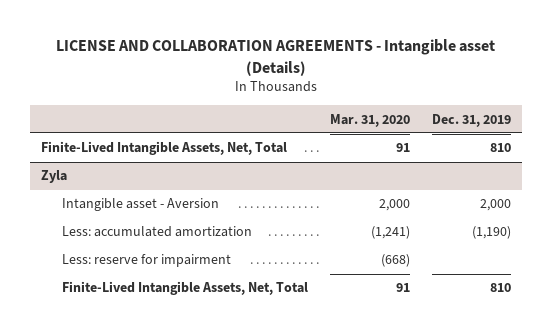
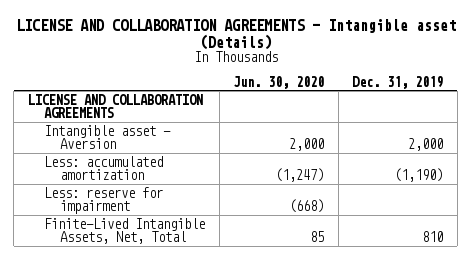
- | Mar. 31, 2020 | Dec. 31, 2019
+ | Jun. 30, 2020 | Dec. 31, 2019
- Finite-Lived Intangible Assets, Net, Total | 91 | 810
- Zyla
+ LICENSE AND COLLABORATION AGREEMENTS

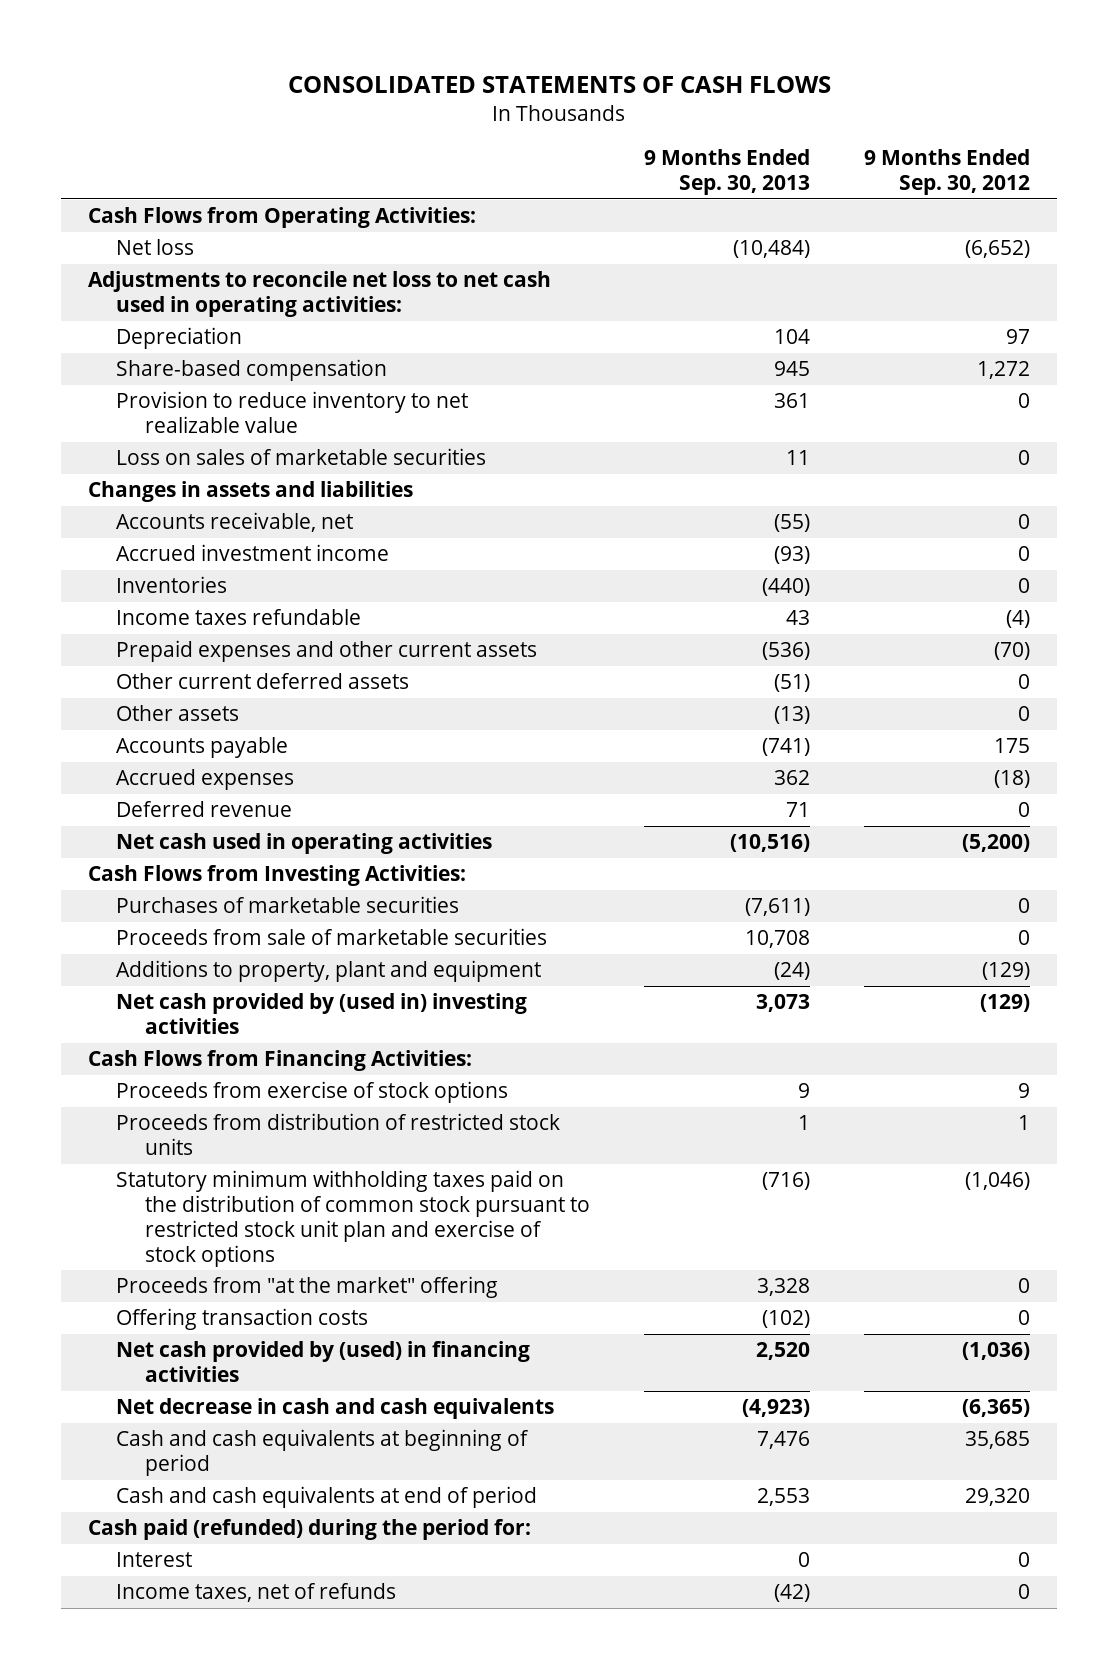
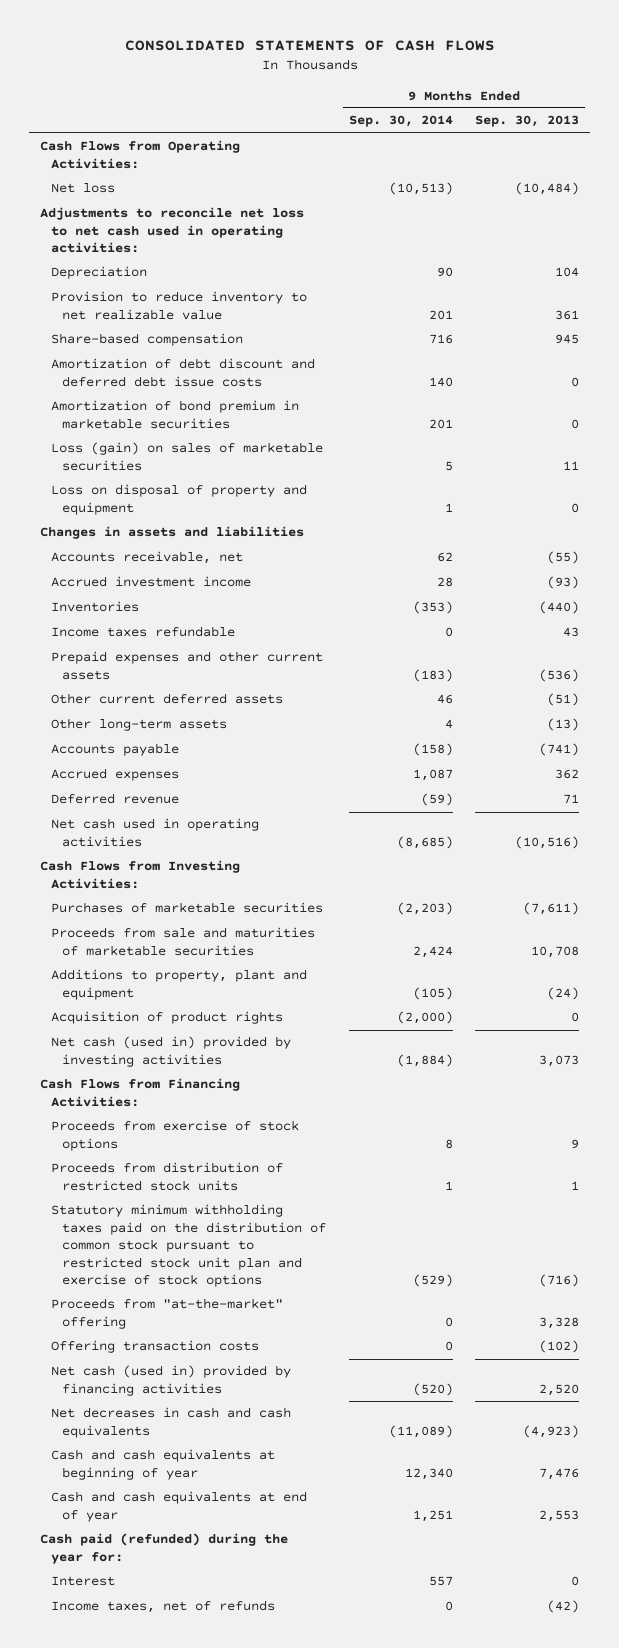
- | 9 Months Ended Sep. 30, 2013 | 9 Months Ended Sep. 30, 2012
+ | 9 Months Ended Sep. 30, 2014 | 9 Months Ended Sep. 30, 2013
- Loss on sales of marketable securities | 11 | 0
moved down: Share-based compensation | 716 | 945
+ Amortization of debt discount and deferred debt issue costs | 140 | 0
+ Amortization of bond premium in marketable securities | 201 | 0
+ Loss (gain) on sales of marketable securities | 5 | 11
+ Loss on disposal of property and equipment | 1 | 0
- Other assets | (13) | 0
+ Other long-term assets | 4 | (13)
- Proceeds from sale of marketable securities | 10,708 | 0
+ Proceeds from sale and maturities of marketable securities | 2,424 | 10,708
- Net cash provided by (used in) investing activities | 3,073 | (129)
+ Acquisition of product rights | (2,000) | 0
+ Net cash (used in) provided by investing activities | (1,884) | 3,073
- Proceeds from "at the market" offering | 3,328 | 0
+ Proceeds from "at-the-market" offering | 0 | 3,328
- Net cash provided by (used) in financing activities | 2,520 | (1,036)
- Net decrease in cash and cash equivalents | (4,923) | (6,365)
- Cash and cash equivalents at beginning of period | 7,476 | 35,685
- Cash and cash equivalents at end of period | 2,553 | 29,320
- Cash paid (refunded) during the period for:
+ Net cash (used in) provided by financing activities | (520) | 2,520
+ Net decreases in cash and cash equivalents | (11,089) | (4,923)
+ Cash and cash equivalents at beginning of year | 12,340 | 7,476
+ Cash and cash equivalents at end of year | 1,251 | 2,553
+ Cash paid (refunded) during the year for:

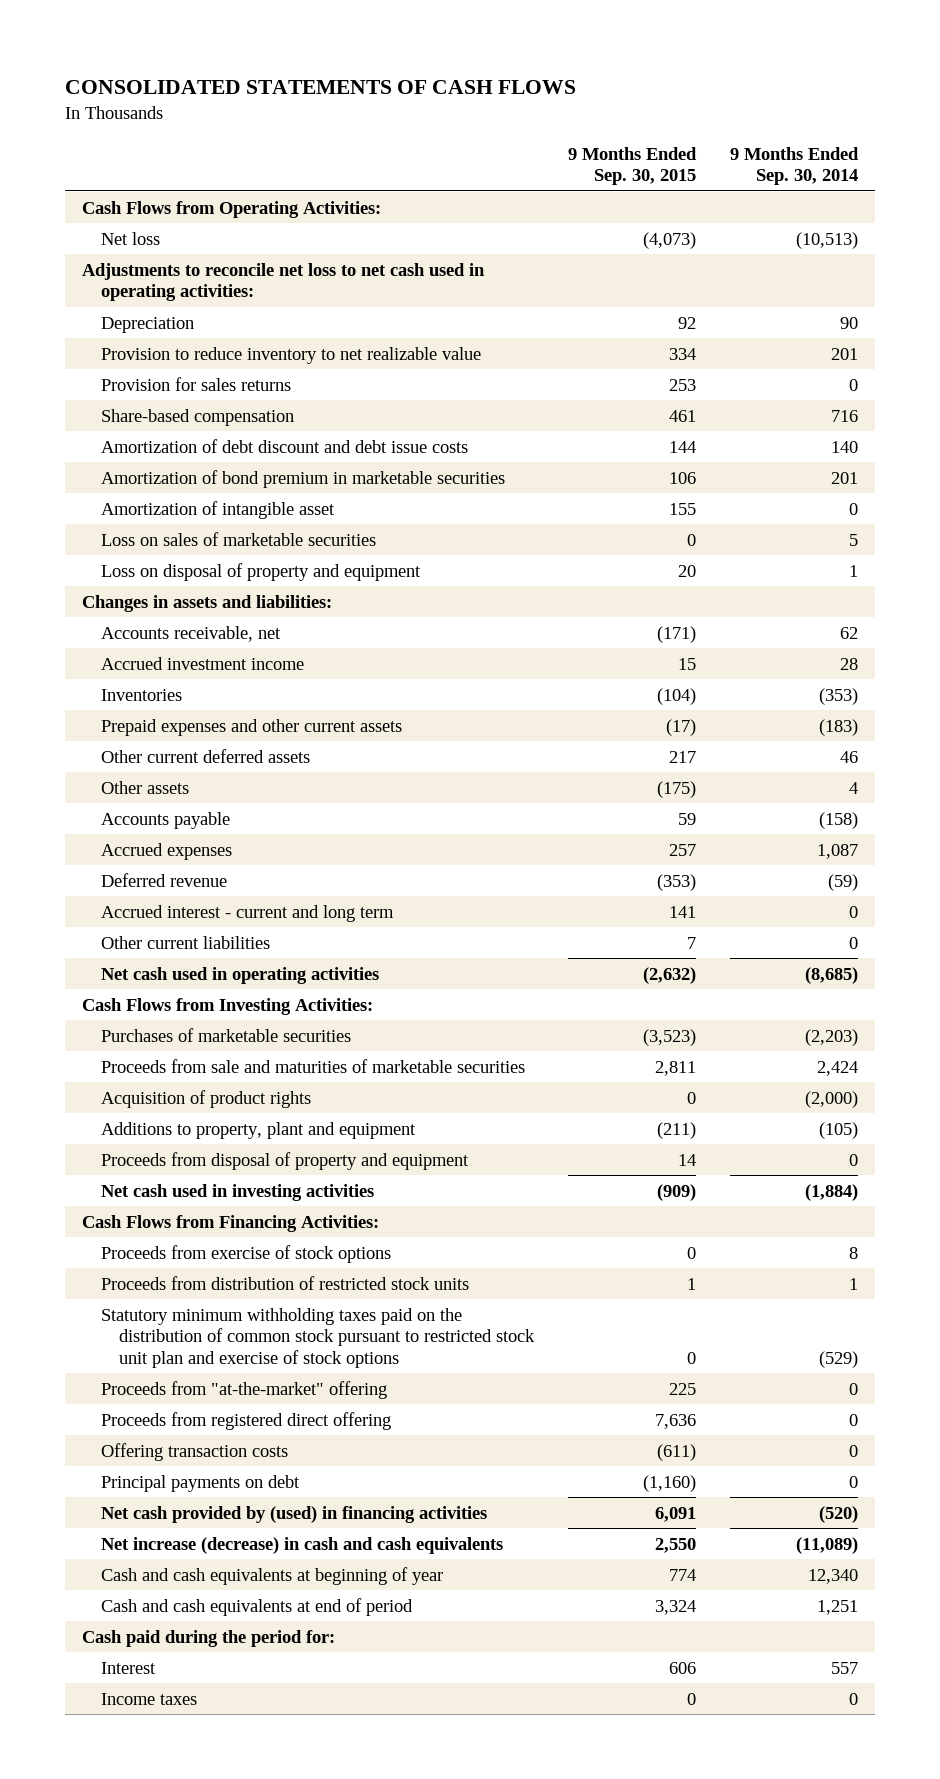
- | 9 Months Ended Sep. 30, 2014 | 9 Months Ended Sep. 30, 2013
+ | 9 Months Ended Sep. 30, 2015 | 9 Months Ended Sep. 30, 2014
+ Provision for sales returns | 253 | 0
- Amortization of debt discount and deferred debt issue costs | 140 | 0
+ Amortization of debt discount and debt issue costs | 144 | 140
- Loss (gain) on sales of marketable securities | 5 | 11
+ Amortization of intangible asset | 155 | 0
+ Loss on sales of marketable securities | 0 | 5
- Changes in assets and liabilities
+ Changes in assets and liabilities:
- Income taxes refundable | 0 | 43
- Other long-term assets | 4 | (13)
+ Other assets | (175) | 4
+ Accrued interest - current and long term | 141 | 0
+ Other current liabilities | 7 | 0
- Net cash (used in) provided by investing activities | (1,884) | 3,073
moved down: Additions to property, plant and equipment | (211) | (105)
+ Proceeds from disposal of property and equipment | 14 | 0
+ Net cash used in investing activities | (909) | (1,884)
+ Proceeds from registered direct offering | 7,636 | 0
- Net cash (used in) provided by financing activities | (520) | 2,520
- Net decreases in cash and cash equivalents | (11,089) | (4,923)
+ Principal payments on debt | (1,160) | 0
+ Net cash provided by (used) in financing activities | 6,091 | (520)
+ Net increase (decrease) in cash and cash equivalents | 2,550 | (11,089)
- Cash and cash equivalents at end of year | 1,251 | 2,553
- Cash paid (refunded) during the year for:
+ Cash and cash equivalents at end of period | 3,324 | 1,251
+ Cash paid during the period for:
- Income taxes, net of refunds | 0 | (42)
+ Income taxes | 0 | 0

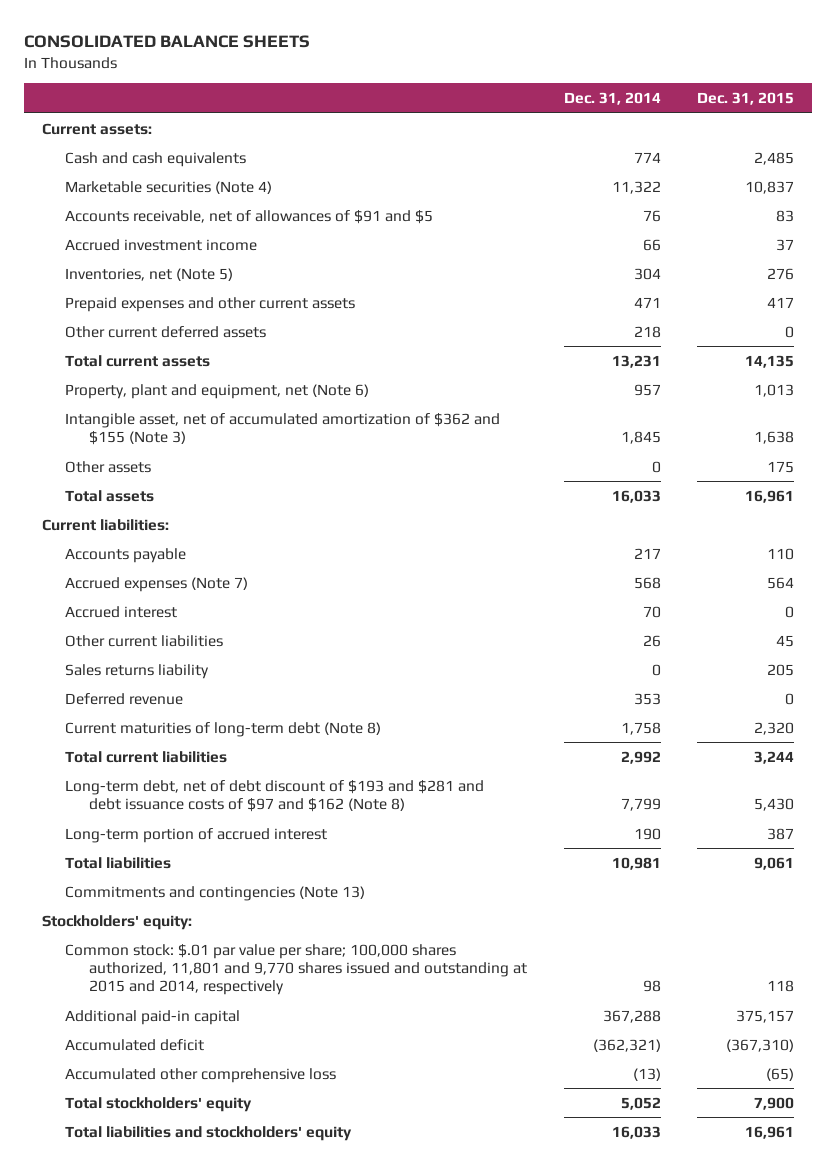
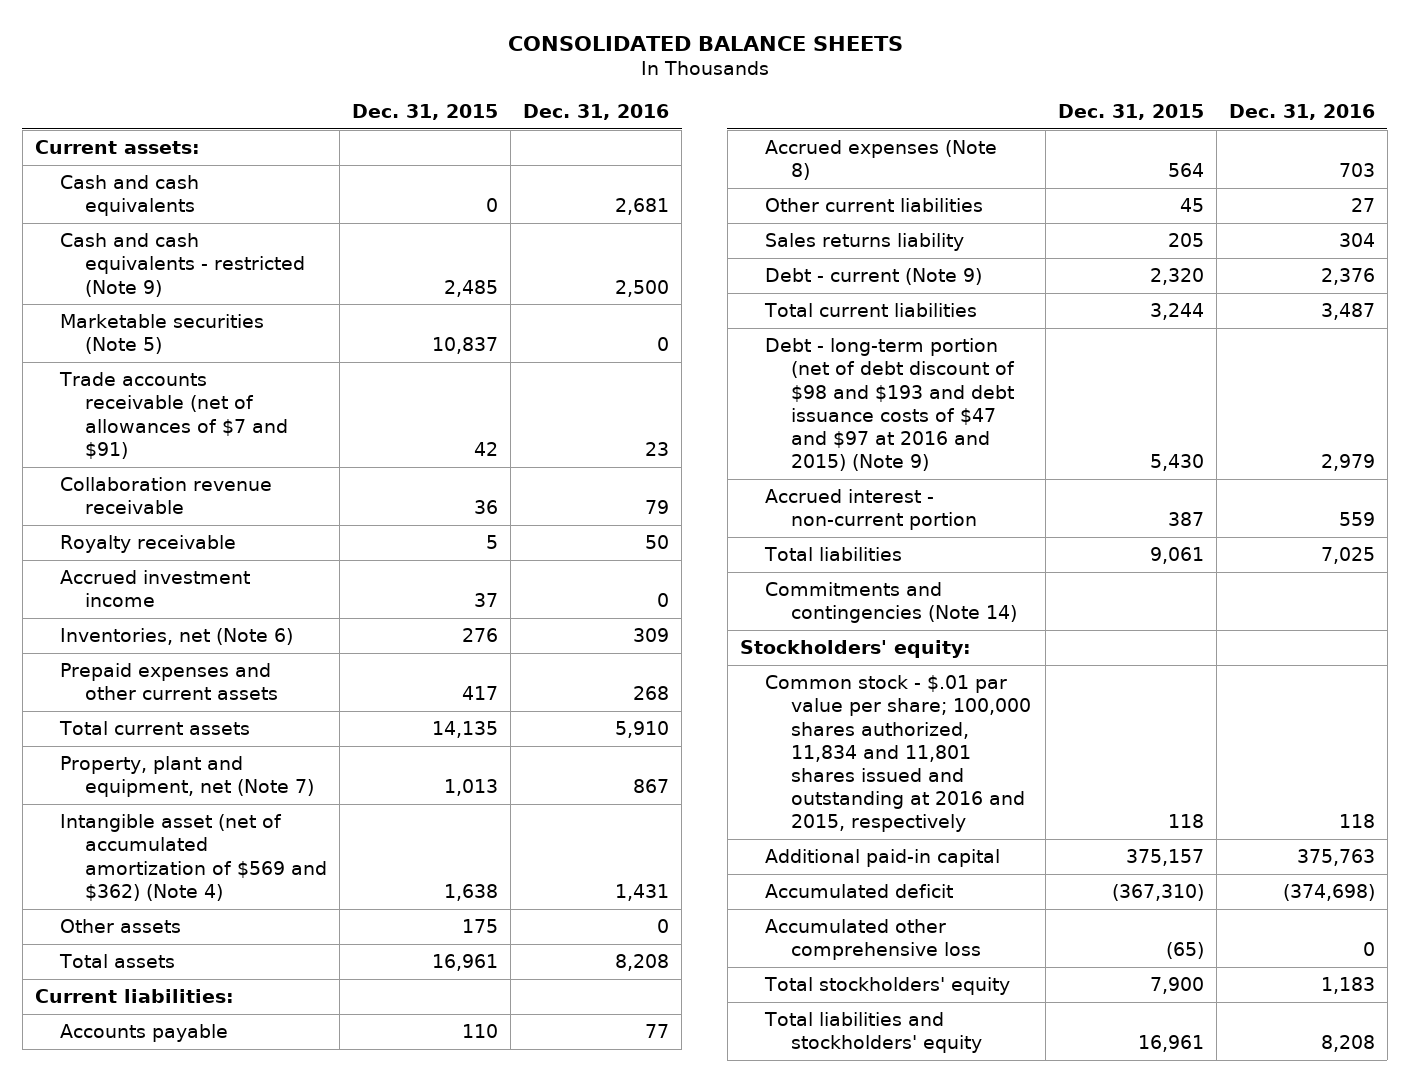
- | Dec. 31, 2014 | Dec. 31, 2015
+ | Dec. 31, 2015 | Dec. 31, 2016
- Cash and cash equivalents | 774 | 2,485
- Marketable securities (Note 4) | 11,322 | 10,837
- Accounts receivable, net of allowances of $91 and $5 | 76 | 83
+ Cash and cash equivalents | 0 | 2,681
+ Cash and cash equivalents - restricted (Note 9) | 2,485 | 2,500
+ Marketable securities (Note 5) | 10,837 | 0
+ Trade accounts receivable (net of allowances of $7 and $91) | 42 | 23
+ Collaboration revenue receivable | 36 | 79
+ Royalty receivable | 5 | 50
- Inventories, net (Note 5) | 304 | 276
+ Inventories, net (Note 6) | 276 | 309
- Other current deferred assets | 218 | 0
- Property, plant and equipment, net (Note 6) | 957 | 1,013
- Intangible asset, net of accumulated amortization of $362 and $155 (Note 3) | 1,845 | 1,638
+ Property, plant and equipment, net (Note 7) | 1,013 | 867
+ Intangible asset (net of accumulated amortization of $569 and $362) (Note 4) | 1,638 | 1,431
- Accrued expenses (Note 7) | 568 | 564
- Accrued interest | 70 | 0
+ Accrued expenses (Note 8) | 564 | 703
- Deferred revenue | 353 | 0
- Current maturities of long-term debt (Note 8) | 1,758 | 2,320
+ Debt - current (Note 9) | 2,320 | 2,376
- Long-term debt, net of debt discount of $193 and $281 and debt issuance costs of $97 and $162 (Note 8) | 7,799 | 5,430
- Long-term portion of accrued interest | 190 | 387
+ Debt - long-term portion (net of debt discount of $98 and $193 and debt issuance costs of $47 and $97 at 2016 and 2015) (Note 9) | 5,430 | 2,979
+ Accrued interest - non-current portion | 387 | 559
- Commitments and contingencies (Note 13)
+ Commitments and contingencies (Note 14)
- Common stock: $.01 par value per share; 100,000 shares authorized, 11,801 and 9,770 shares issued and outstanding at 2015 and 2014, respectively | 98 | 118
+ Common stock - $.01 par value per share; 100,000 shares authorized, 11,834 and 11,801 shares issued and outstanding at 2016 and 2015, respectively | 118 | 118

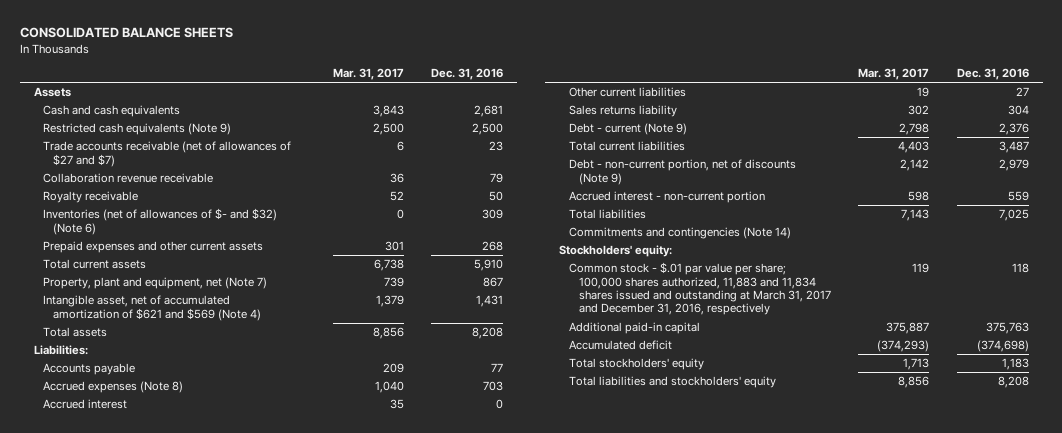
- | Dec. 31, 2015 | Dec. 31, 2016
+ | Mar. 31, 2017 | Dec. 31, 2016
- Current assets:
+ Assets
- Cash and cash equivalents - restricted (Note 9) | 2,485 | 2,500
- Marketable securities (Note 5) | 10,837 | 0
- Trade accounts receivable (net of allowances of $7 and $91) | 42 | 23
+ Restricted cash equivalents (Note 9) | 2,500 | 2,500
+ Trade accounts receivable (net of allowances of $27 and $7) | 6 | 23
- Accrued investment income | 37 | 0
- Inventories, net (Note 6) | 276 | 309
+ Inventories (net of allowances of $- and $32) (Note 6) | 0 | 309
- Intangible asset (net of accumulated amortization of $569 and $362) (Note 4) | 1,638 | 1,431
- Other assets | 175 | 0
+ Intangible asset, net of accumulated amortization of $621 and $569 (Note 4) | 1,379 | 1,431
- Current liabilities:
+ Liabilities:
+ Accrued interest | 35 | 0
- Debt - long-term portion (net of debt discount of $98 and $193 and debt issuance costs of $47 and $97 at 2016 and 2015) (Note 9) | 5,430 | 2,979
+ Debt - non-current portion, net of discounts (Note 9) | 2,142 | 2,979
- Common stock - $.01 par value per share; 100,000 shares authorized, 11,834 and 11,801 shares issued and outstanding at 2016 and 2015, respectively | 118 | 118
+ Common stock - $.01 par value per share; 100,000 shares authorized, 11,883 and 11,834 shares issued and outstanding at March 31, 2017 and December 31, 2016, respectively | 119 | 118
- Accumulated other comprehensive loss | (65) | 0

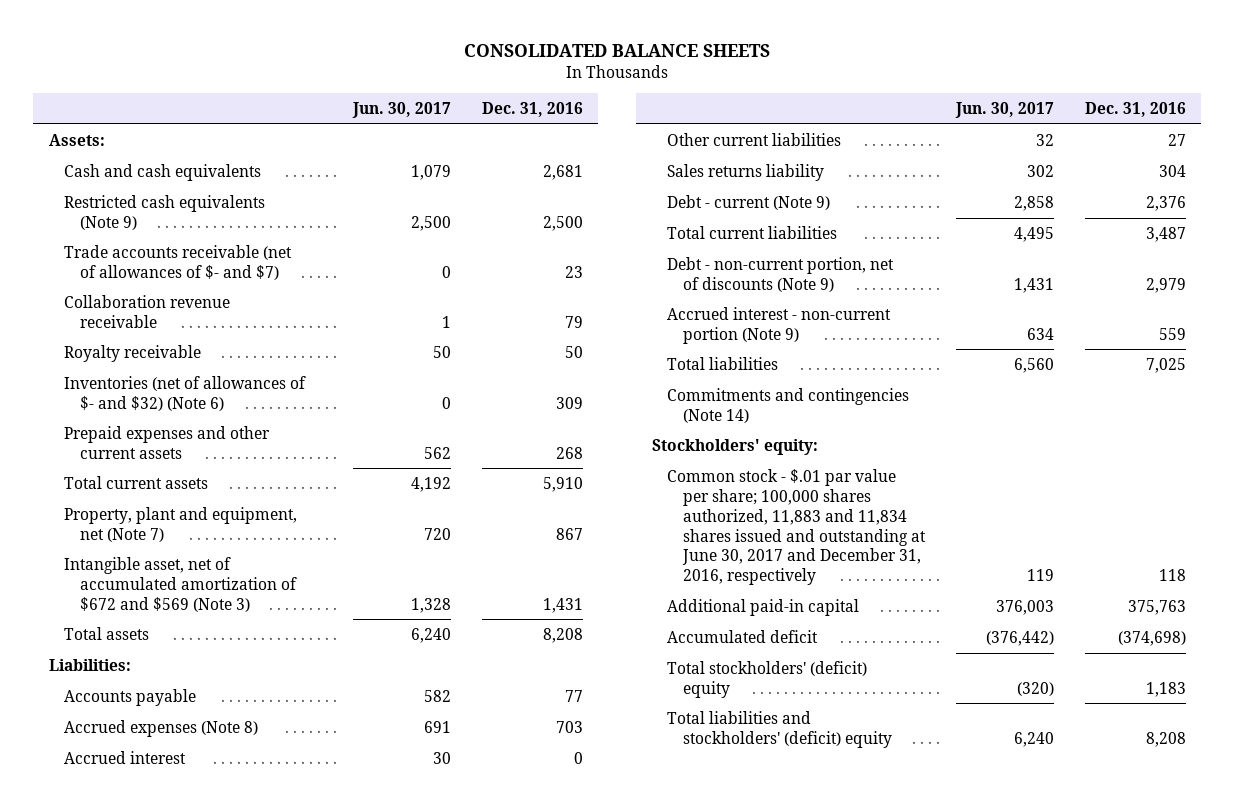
- | Mar. 31, 2017 | Dec. 31, 2016
+ | Jun. 30, 2017 | Dec. 31, 2016
- Assets
+ Assets:
- Trade accounts receivable (net of allowances of $27 and $7) | 6 | 23
+ Trade accounts receivable (net of allowances of $- and $7) | 0 | 23
- Intangible asset, net of accumulated amortization of $621 and $569 (Note 4) | 1,379 | 1,431
+ Intangible asset, net of accumulated amortization of $672 and $569 (Note 3) | 1,328 | 1,431
- Accrued interest - non-current portion | 598 | 559
+ Accrued interest - non-current portion (Note 9) | 634 | 559
- Common stock - $.01 par value per share; 100,000 shares authorized, 11,883 and 11,834 shares issued and outstanding at March 31, 2017 and December 31, 2016, respectively | 119 | 118
+ Common stock - $.01 par value per share; 100,000 shares authorized, 11,883 and 11,834 shares issued and outstanding at June 30, 2017 and December 31, 2016, respectively | 119 | 118
- Total stockholders' equity | 1,713 | 1,183
- Total liabilities and stockholders' equity | 8,856 | 8,208
+ Total stockholders' (deficit) equity | (320) | 1,183
+ Total liabilities and stockholders' (deficit) equity | 6,240 | 8,208

